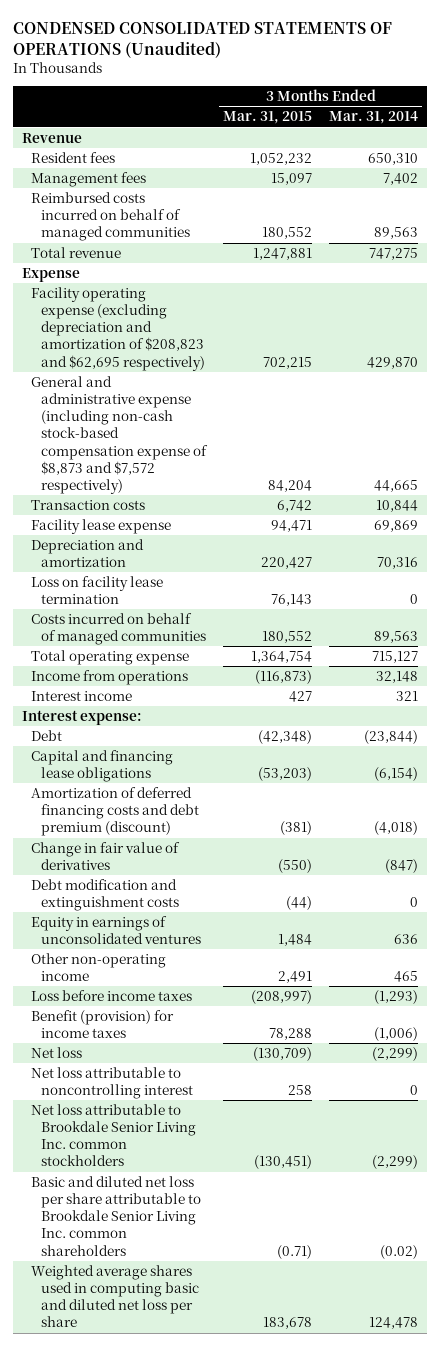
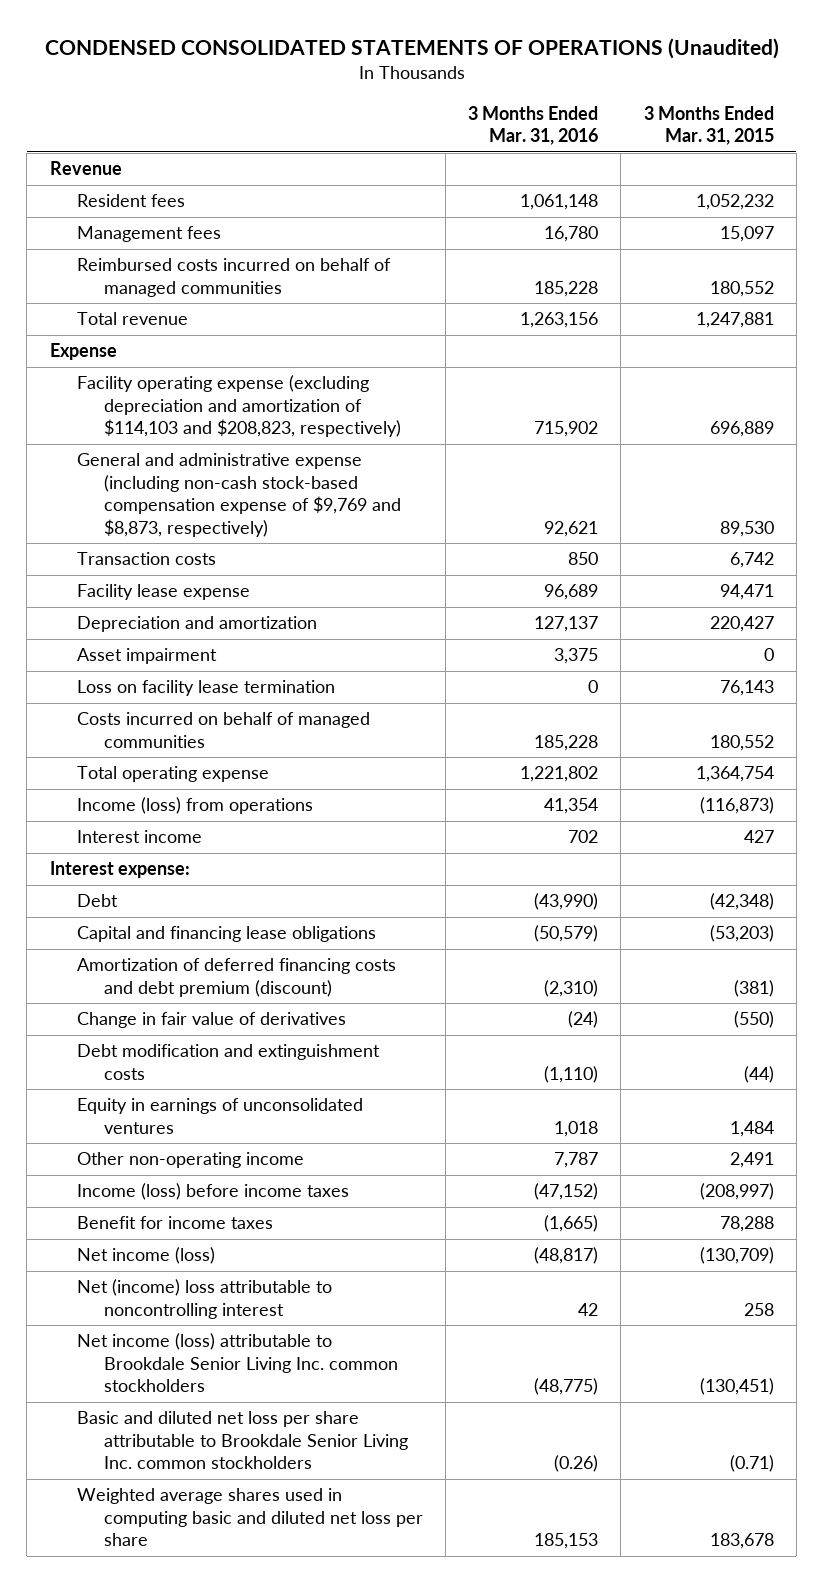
- | 3 Months Ended Mar. 31, 2015 | 3 Months Ended Mar. 31, 2014
+ | 3 Months Ended Mar. 31, 2016 | 3 Months Ended Mar. 31, 2015
- Facility operating expense (excluding depreciation and amortization of $208,823 and $62,695 respectively) | 702,215 | 429,870
- General and administrative expense (including non-cash stock-based compensation expense of $8,873 and $7,572 respectively) | 84,204 | 44,665
+ Facility operating expense (excluding depreciation and amortization of $114,103 and $208,823, respectively) | 715,902 | 696,889
+ General and administrative expense (including non-cash stock-based compensation expense of $9,769 and $8,873, respectively) | 92,621 | 89,530
+ Asset impairment | 3,375 | 0
- Income from operations | (116,873) | 32,148
+ Income (loss) from operations | 41,354 | (116,873)
- Loss before income taxes | (208,997) | (1,293)
- Benefit (provision) for income taxes | 78,288 | (1,006)
- Net loss | (130,709) | (2,299)
- Net loss attributable to noncontrolling interest | 258 | 0
- Net loss attributable to Brookdale Senior Living Inc. common stockholders | (130,451) | (2,299)
- Basic and diluted net loss per share attributable to Brookdale Senior Living Inc. common shareholders | (0.71) | (0.02)
+ Income (loss) before income taxes | (47,152) | (208,997)
+ Benefit for income taxes | (1,665) | 78,288
+ Net income (loss) | (48,817) | (130,709)
+ Net (income) loss attributable to noncontrolling interest | 42 | 258
+ Net income (loss) attributable to Brookdale Senior Living Inc. common stockholders | (48,775) | (130,451)
+ Basic and diluted net loss per share attributable to Brookdale Senior Living Inc. common stockholders | (0.26) | (0.71)

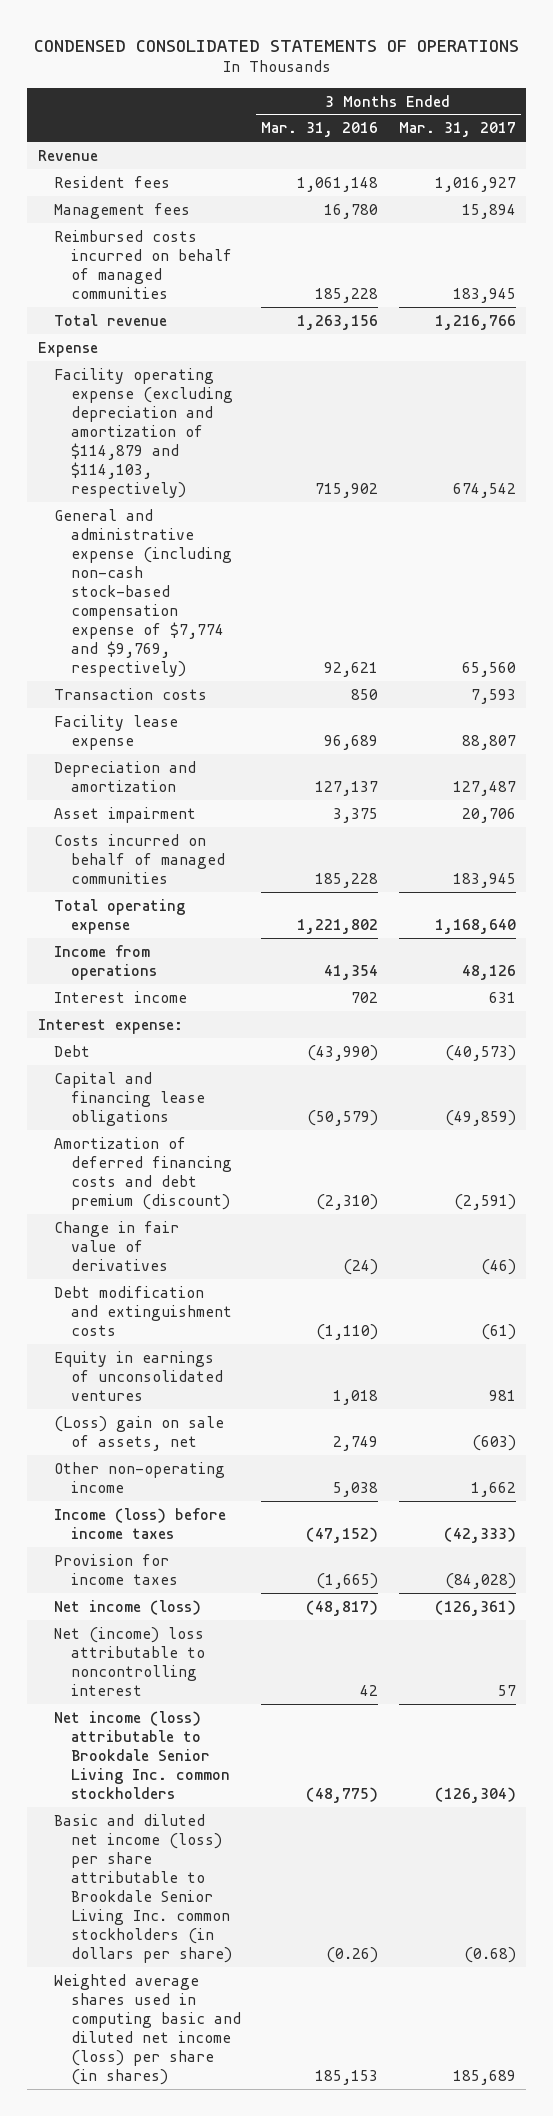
- CONDENSED CONSOLIDATED STATEMENTS OF OPERATIONS (Unaudited)
+ CONDENSED CONSOLIDATED STATEMENTS OF OPERATIONS
- | 3 Months Ended Mar. 31, 2016 | 3 Months Ended Mar. 31, 2015
+ | 3 Months Ended Mar. 31, 2016 | 3 Months Ended Mar. 31, 2017
- Facility operating expense (excluding depreciation and amortization of $114,103 and $208,823, respectively) | 715,902 | 696,889
- General and administrative expense (including non-cash stock-based compensation expense of $9,769 and $8,873, respectively) | 92,621 | 89,530
+ Facility operating expense (excluding depreciation and amortization of $114,879 and $114,103, respectively) | 715,902 | 674,542
+ General and administrative expense (including non-cash stock-based compensation expense of $7,774 and $9,769, respectively) | 92,621 | 65,560
- Loss on facility lease termination | 0 | 76,143
- Income (loss) from operations | 41,354 | (116,873)
+ Income from operations | 41,354 | 48,126
- Other non-operating income | 7,787 | 2,491
+ (Loss) gain on sale of assets, net | 2,749 | (603)
+ Other non-operating income | 5,038 | 1,662
- Benefit for income taxes | (1,665) | 78,288
+ Provision for income taxes | (1,665) | (84,028)
- Basic and diluted net loss per share attributable to Brookdale Senior Living Inc. common stockholders | (0.26) | (0.71)
- Weighted average shares used in computing basic and diluted net loss per share | 185,153 | 183,678
+ Basic and diluted net income (loss) per share attributable to Brookdale Senior Living Inc. common stockholders (in dollars per share) | (0.26) | (0.68)
+ Weighted average shares used in computing basic and diluted net income (loss) per share (in shares) | 185,153 | 185,689

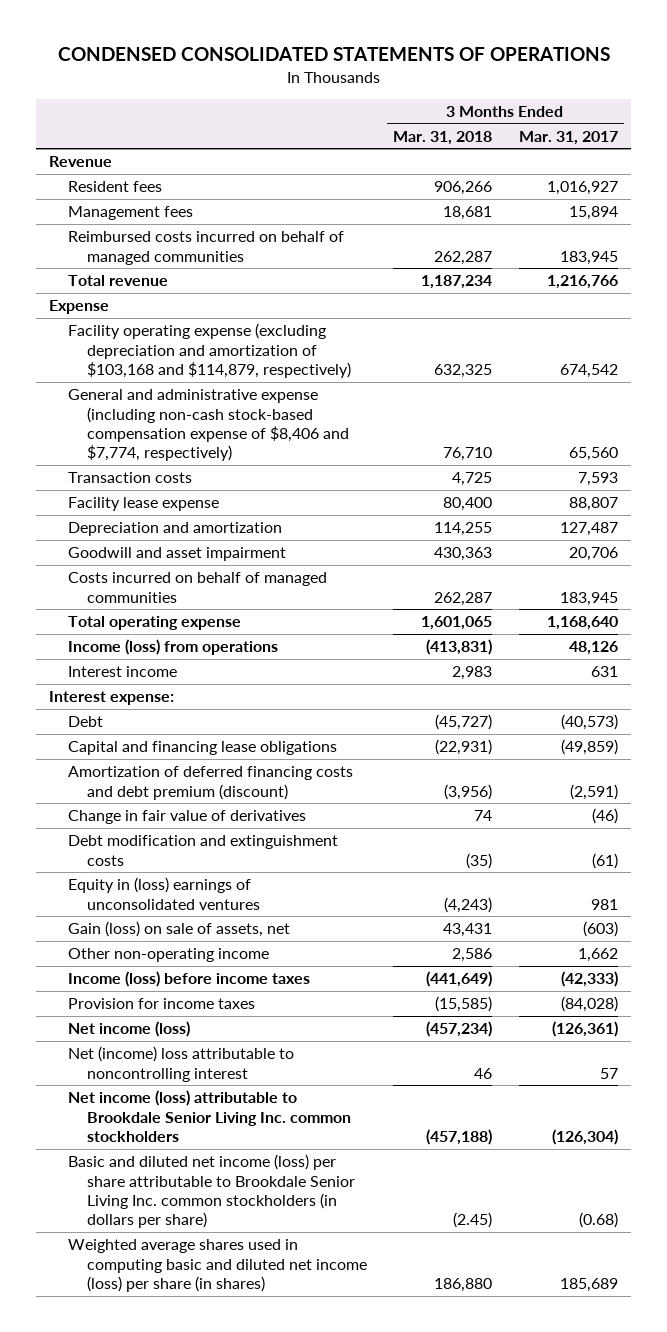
- | 3 Months Ended Mar. 31, 2016 | 3 Months Ended Mar. 31, 2017
+ | 3 Months Ended Mar. 31, 2018 | 3 Months Ended Mar. 31, 2017
- Facility operating expense (excluding depreciation and amortization of $114,879 and $114,103, respectively) | 715,902 | 674,542
- General and administrative expense (including non-cash stock-based compensation expense of $7,774 and $9,769, respectively) | 92,621 | 65,560
+ Facility operating expense (excluding depreciation and amortization of $103,168 and $114,879, respectively) | 632,325 | 674,542
+ General and administrative expense (including non-cash stock-based compensation expense of $8,406 and $7,774, respectively) | 76,710 | 65,560
- Asset impairment | 3,375 | 20,706
+ Goodwill and asset impairment | 430,363 | 20,706
- Income from operations | 41,354 | 48,126
+ Income (loss) from operations | (413,831) | 48,126
- Equity in earnings of unconsolidated ventures | 1,018 | 981
- (Loss) gain on sale of assets, net | 2,749 | (603)
+ Equity in (loss) earnings of unconsolidated ventures | (4,243) | 981
+ Gain (loss) on sale of assets, net | 43,431 | (603)

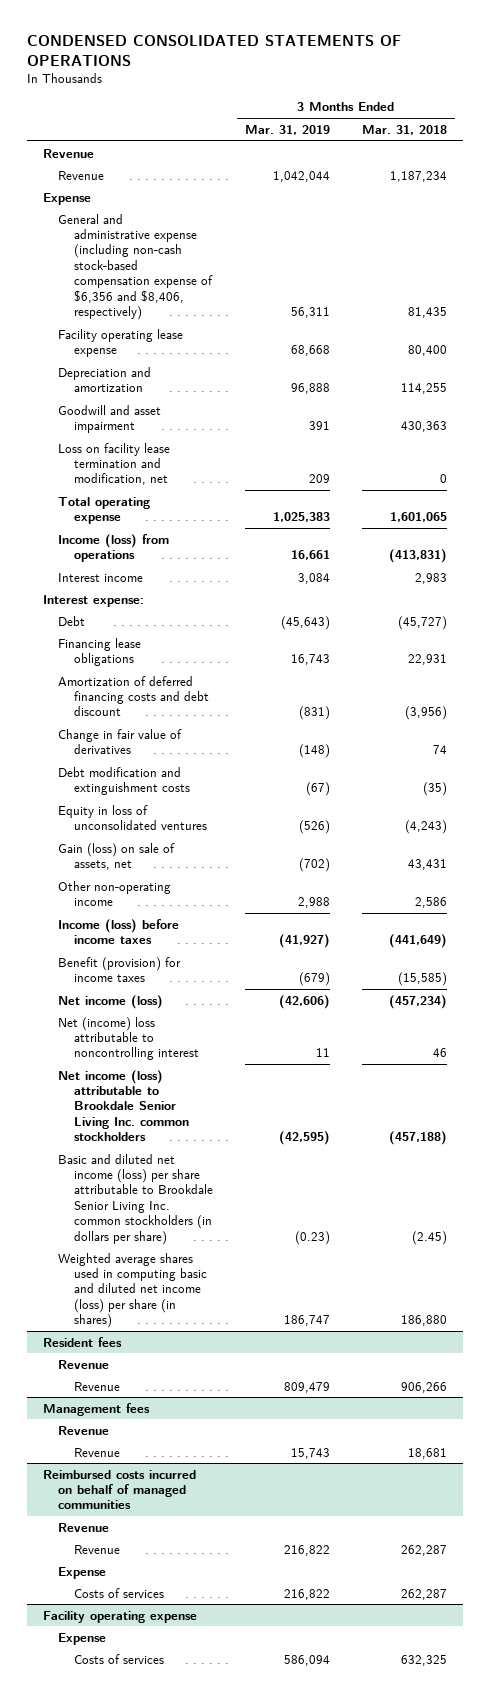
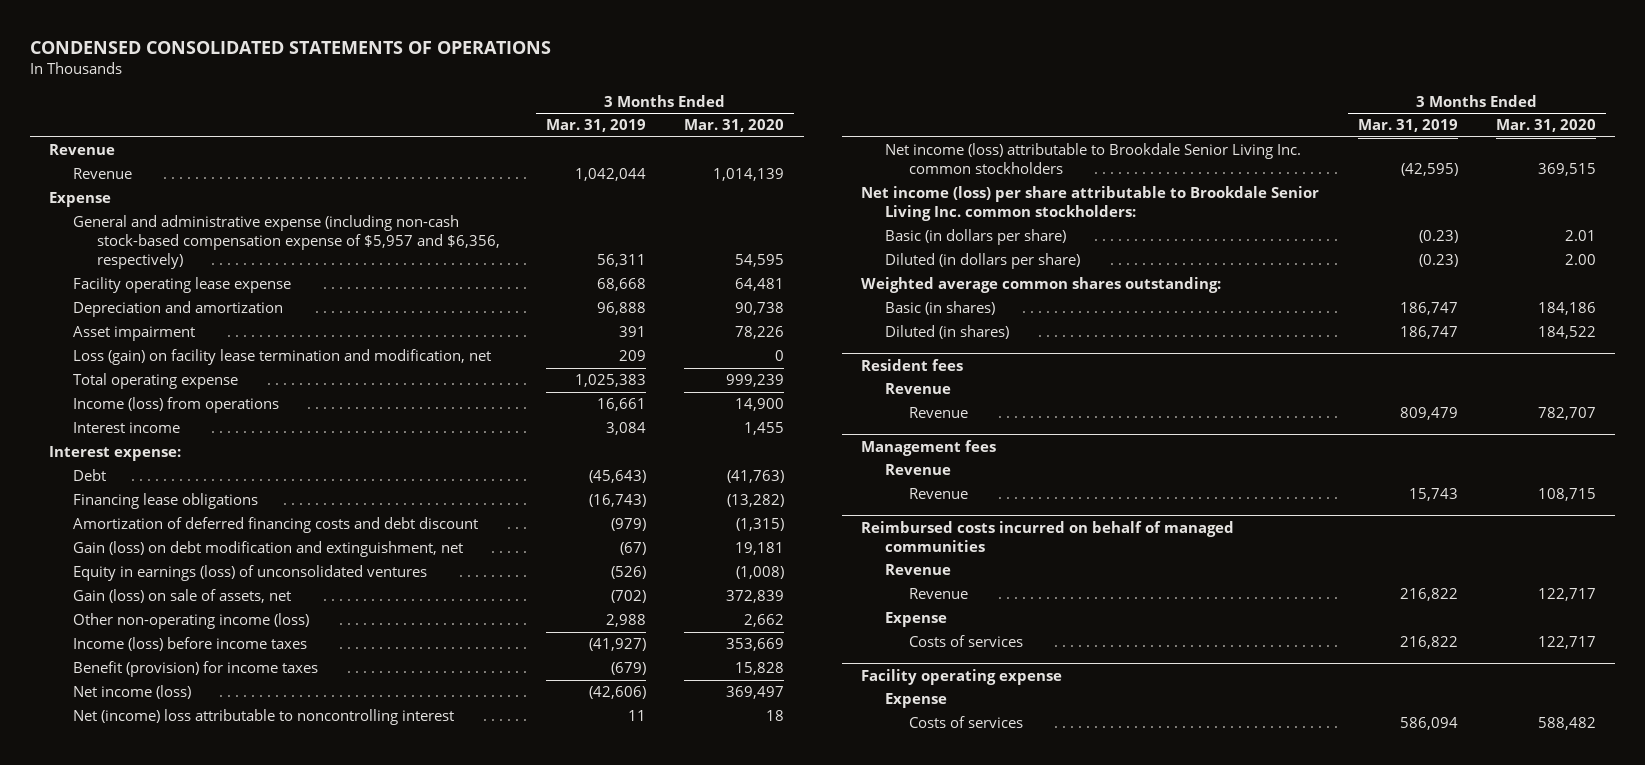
- | 3 Months Ended Mar. 31, 2019 | 3 Months Ended Mar. 31, 2018
+ | 3 Months Ended Mar. 31, 2019 | 3 Months Ended Mar. 31, 2020
- General and administrative expense (including non-cash stock-based compensation expense of $6,356 and $8,406, respectively) | 56,311 | 81,435
+ General and administrative expense (including non-cash stock-based compensation expense of $5,957 and $6,356, respectively) | 56,311 | 54,595
- Goodwill and asset impairment | 391 | 430,363
- Loss on facility lease termination and modification, net | 209 | 0
+ Asset impairment | 391 | 78,226
+ Loss (gain) on facility lease termination and modification, net | 209 | 0
- Financing lease obligations | 16,743 | 22,931
- Amortization of deferred financing costs and debt discount | (831) | (3,956)
- Change in fair value of derivatives | (148) | 74
- Debt modification and extinguishment costs | (67) | (35)
- Equity in loss of unconsolidated ventures | (526) | (4,243)
+ Financing lease obligations | (16,743) | (13,282)
+ Amortization of deferred financing costs and debt discount | (979) | (1,315)
+ Gain (loss) on debt modification and extinguishment, net | (67) | 19,181
+ Equity in earnings (loss) of unconsolidated ventures | (526) | (1,008)
- Other non-operating income | 2,988 | 2,586
+ Other non-operating income (loss) | 2,988 | 2,662
- Basic and diluted net income (loss) per share attributable to Brookdale Senior Living Inc. common stockholders (in dollars per share) | (0.23) | (2.45)
- Weighted average shares used in computing basic and diluted net income (loss) per share (in shares) | 186,747 | 186,880
+ Net income (loss) per share attributable to Brookdale Senior Living Inc. common stockholders:
+ Basic (in dollars per share) | (0.23) | 2.01
+ Diluted (in dollars per share) | (0.23) | 2.00
+ Weighted average common shares outstanding:
+ Basic (in shares) | 186,747 | 184,186
+ Diluted (in shares) | 186,747 | 184,522

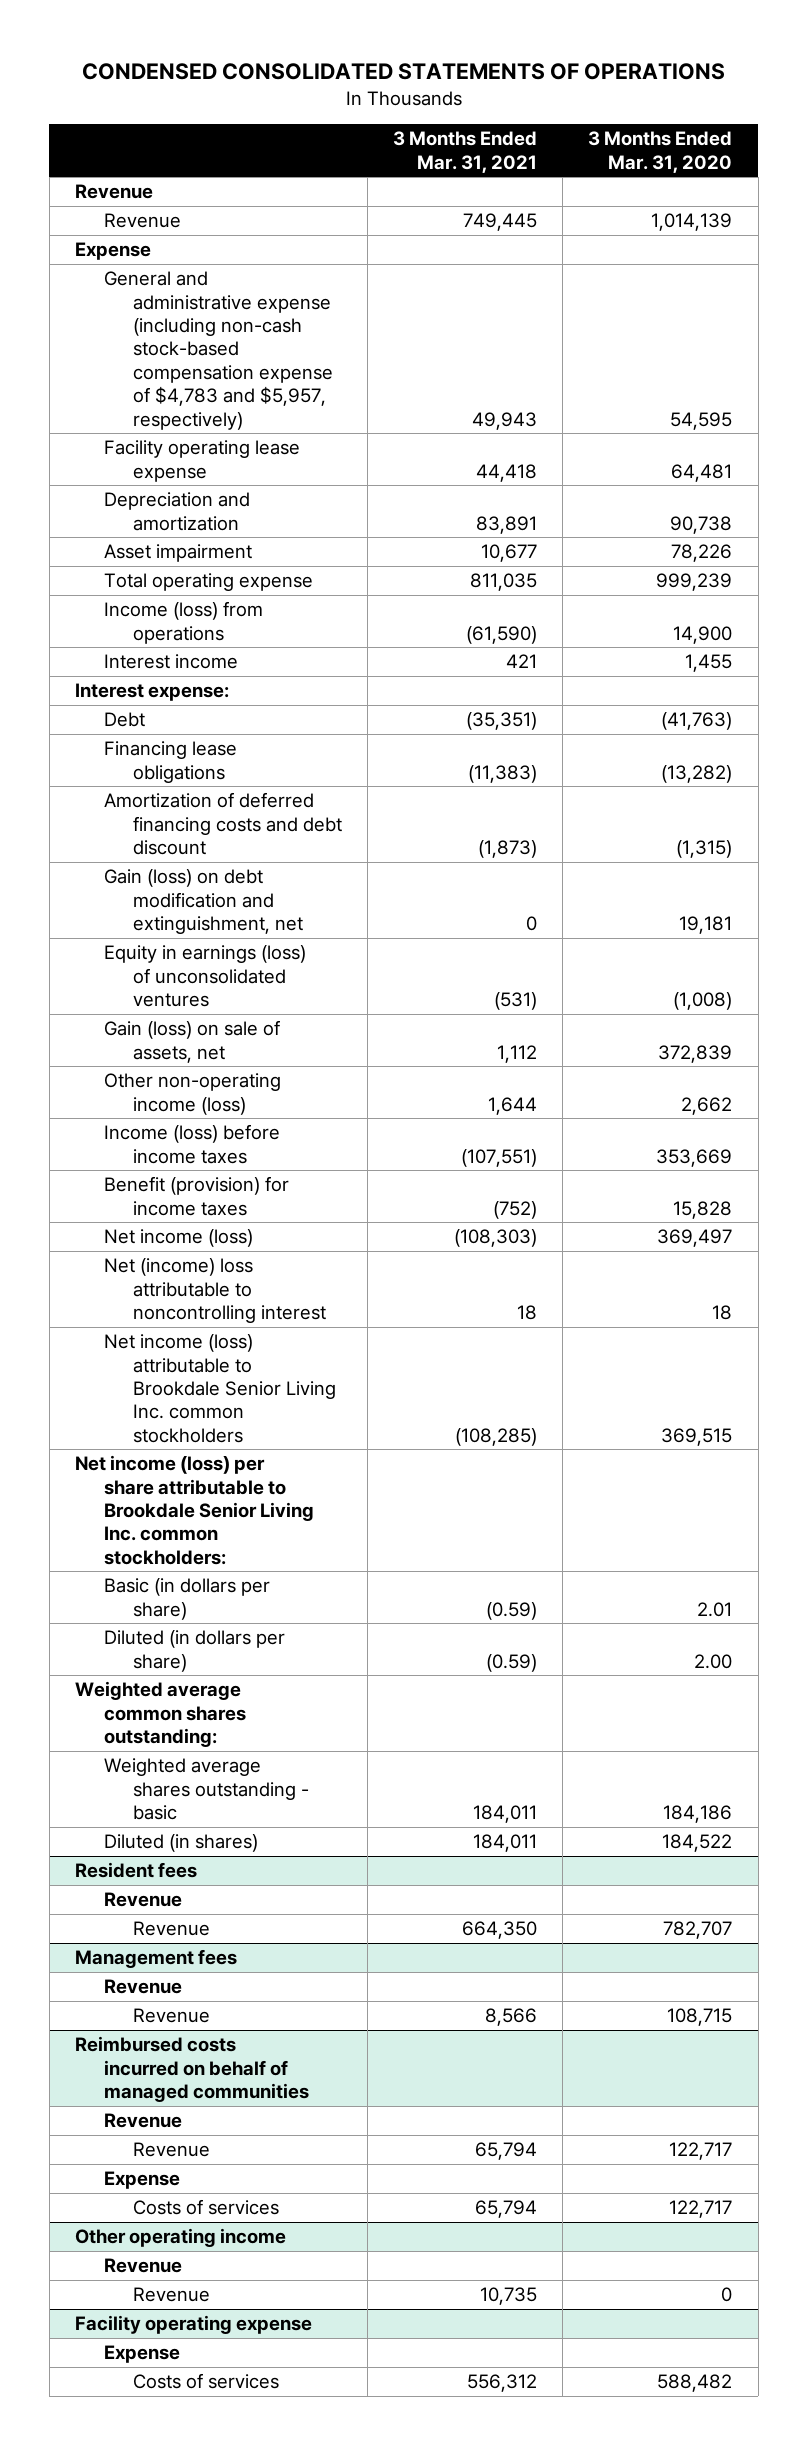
- | 3 Months Ended Mar. 31, 2019 | 3 Months Ended Mar. 31, 2020
+ | 3 Months Ended Mar. 31, 2021 | 3 Months Ended Mar. 31, 2020
- General and administrative expense (including non-cash stock-based compensation expense of $5,957 and $6,356, respectively) | 56,311 | 54,595
+ General and administrative expense (including non-cash stock-based compensation expense of $4,783 and $5,957, respectively) | 49,943 | 54,595
- Loss (gain) on facility lease termination and modification, net | 209 | 0
- Basic (in shares) | 186,747 | 184,186
+ Weighted average shares outstanding - basic | 184,011 | 184,186
+ Other operating income
+ Revenue
+ Revenue | 10,735 | 0

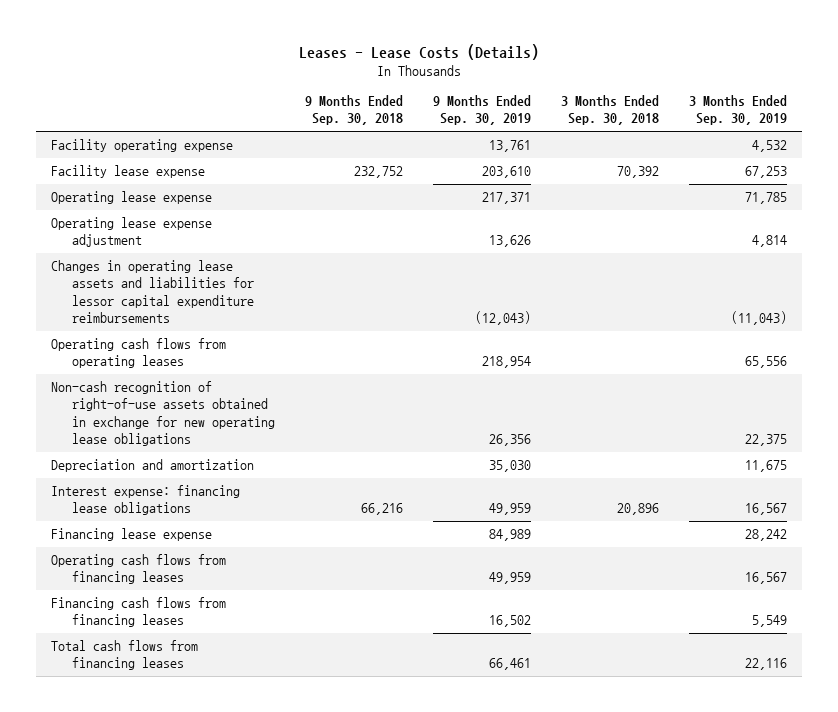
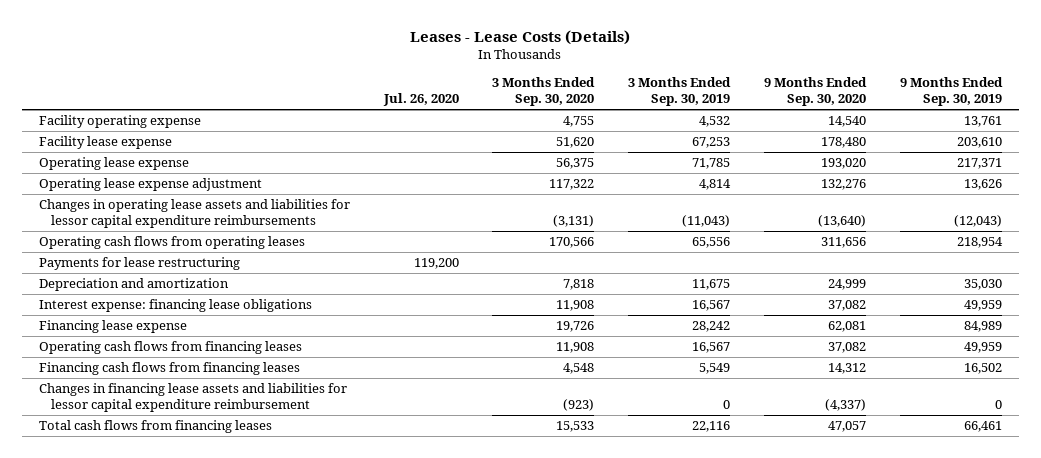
- | 9 Months Ended Sep. 30, 2018 | 9 Months Ended Sep. 30, 2019 | 3 Months Ended Sep. 30, 2018 | 3 Months Ended Sep. 30, 2019
+ | Jul. 26, 2020 | 3 Months Ended Sep. 30, 2020 | 3 Months Ended Sep. 30, 2019 | 9 Months Ended Sep. 30, 2020 | 9 Months Ended Sep. 30, 2019
- Non-cash recognition of right-of-use assets obtained in exchange for new operating lease obligations | | 26,356 | | 22,375
+ Payments for lease restructuring | 119,200 | | | |
+ Changes in financing lease assets and liabilities for lessor capital expenditure reimbursement | | (923) | 0 | (4,337) | 0

